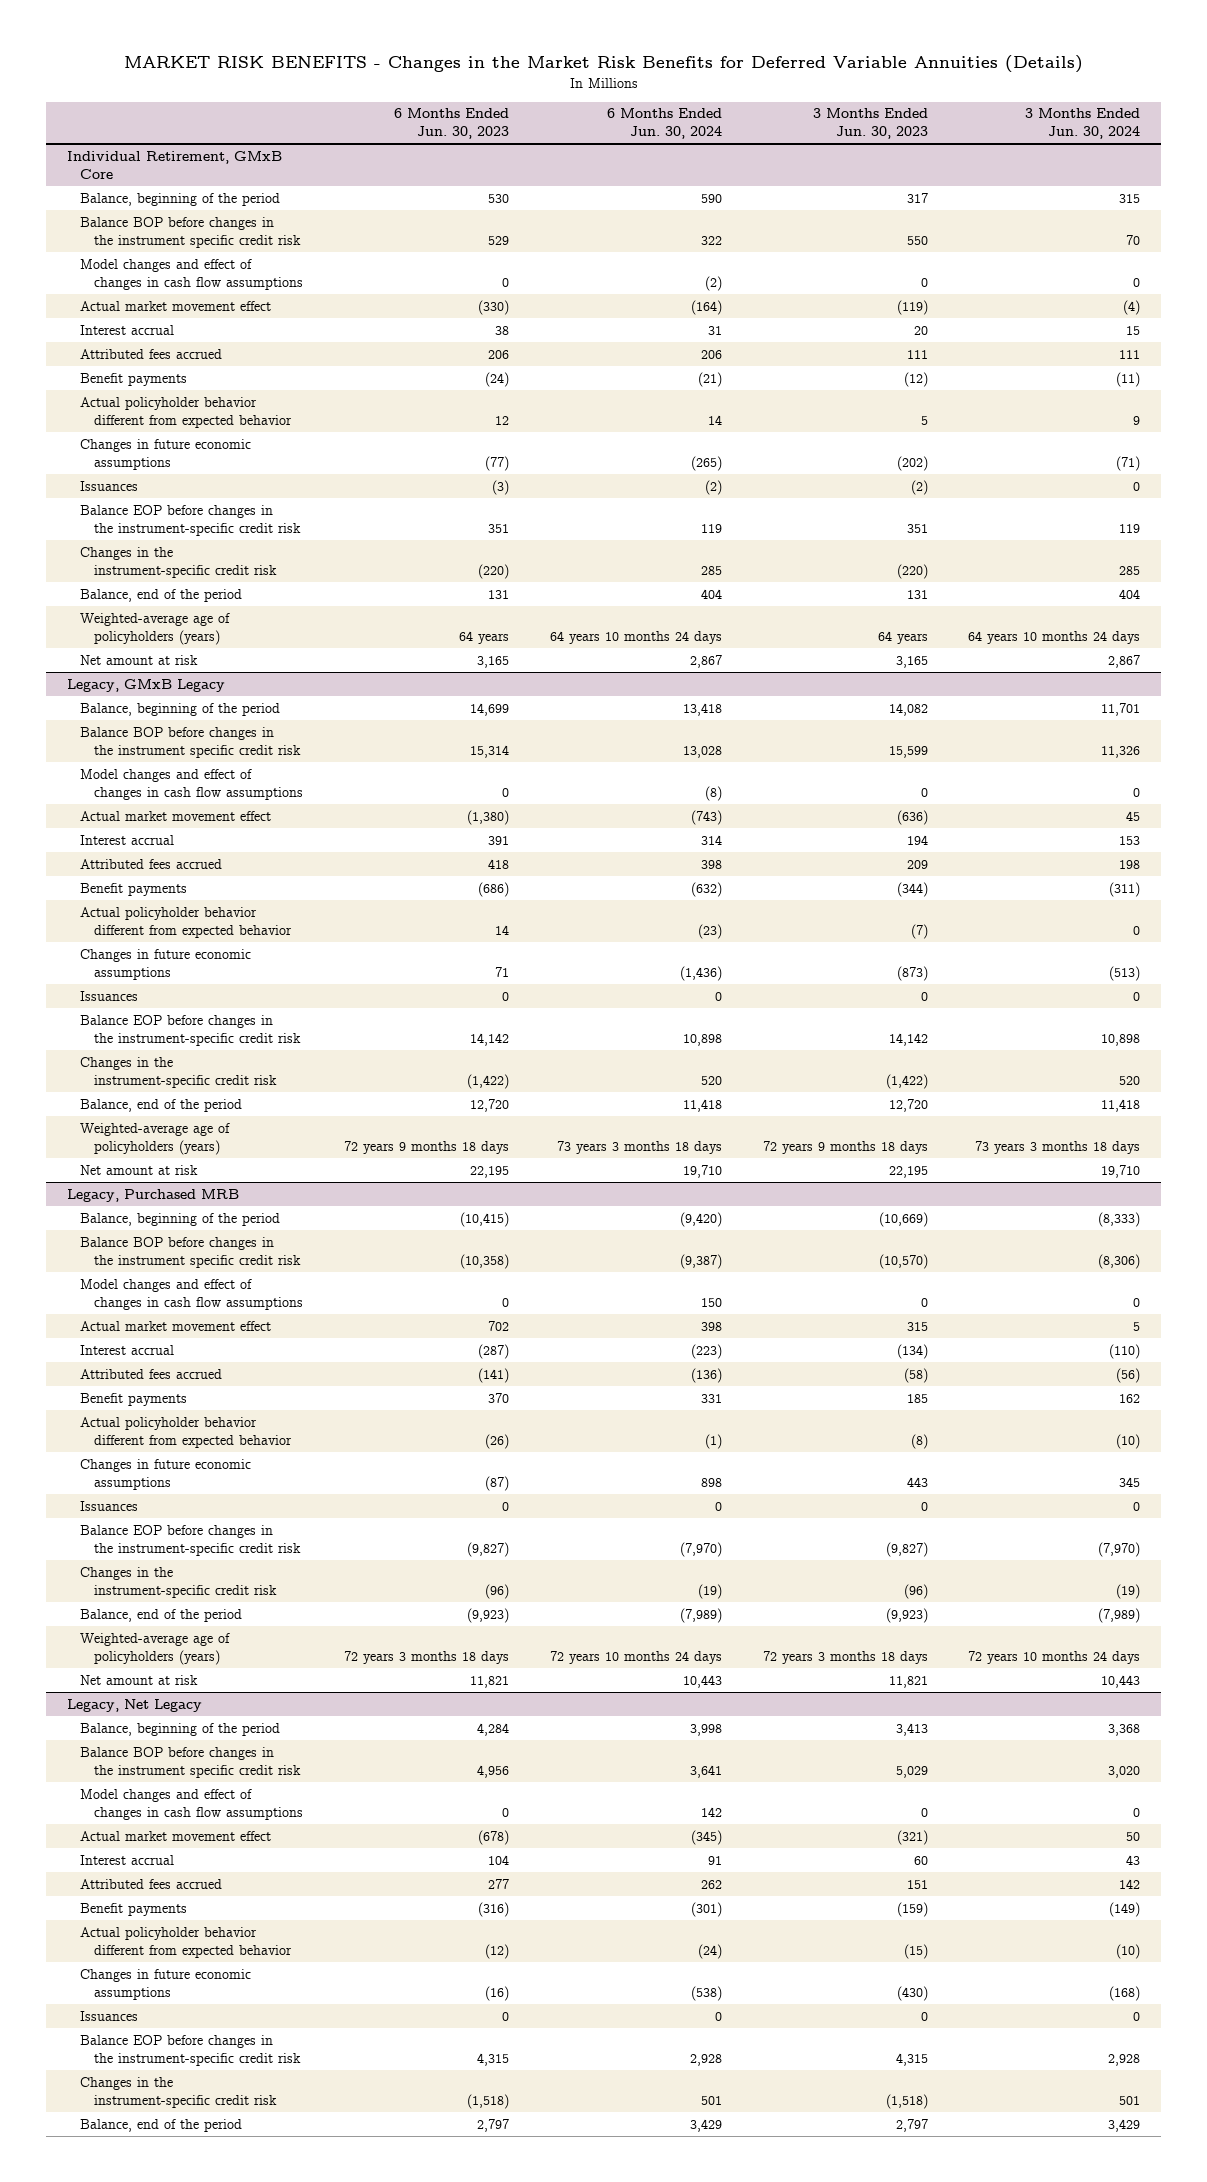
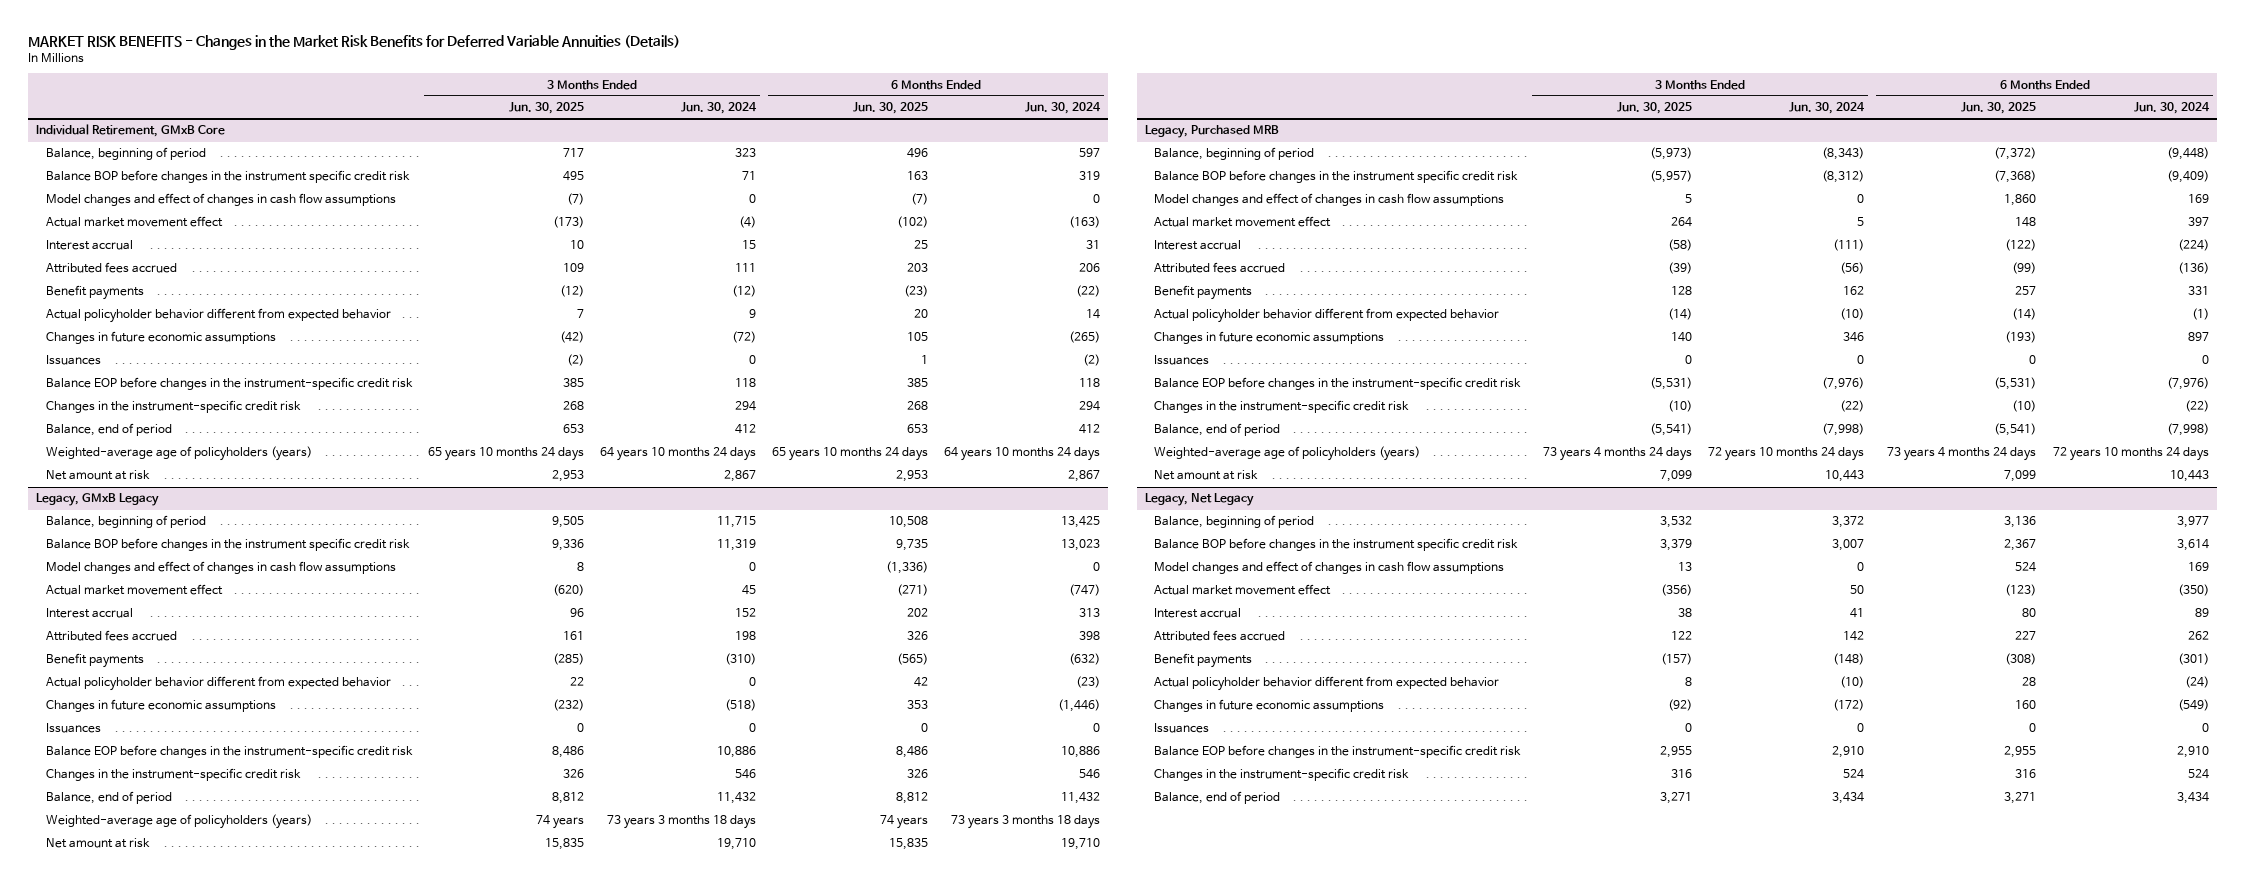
- | 6 Months Ended Jun. 30, 2023 | 6 Months Ended Jun. 30, 2024 | 3 Months Ended Jun. 30, 2023 | 3 Months Ended Jun. 30, 2024
+ | 3 Months Ended Jun. 30, 2025 | 3 Months Ended Jun. 30, 2024 | 6 Months Ended Jun. 30, 2025 | 6 Months Ended Jun. 30, 2024
@ Individual Retirement, GMxB Core
- Balance, beginning of the period | 530 | 590 | 317 | 315
- Balance BOP before changes in the instrument specific credit risk | 529 | 322 | 550 | 70
- Model changes and effect of changes in cash flow assumptions | 0 | (2) | 0 | 0
- Actual market movement effect | (330) | (164) | (119) | (4)
+ Balance, beginning of period | 717 | 323 | 496 | 597
+ Balance BOP before changes in the instrument specific credit risk | 495 | 71 | 163 | 319
+ Model changes and effect of changes in cash flow assumptions | (7) | 0 | (7) | 0
+ Actual market movement effect | (173) | (4) | (102) | (163)
- Benefit payments | (24) | (21) | (12) | (11)
+ Benefit payments | (12) | (12) | (23) | (22)
- Changes in future economic assumptions | (77) | (265) | (202) | (71)
+ Changes in future economic assumptions | (42) | (72) | 105 | (265)
- Balance EOP before changes in the instrument-specific credit risk | 351 | 119 | 351 | 119
- Changes in the instrument-specific credit risk | (220) | 285 | (220) | 285
- Balance, end of the period | 131 | 404 | 131 | 404
+ Balance EOP before changes in the instrument-specific credit risk | 385 | 118 | 385 | 118
+ Changes in the instrument-specific credit risk | 268 | 294 | 268 | 294
+ Balance, end of period | 653 | 412 | 653 | 412
@ Legacy, GMxB Legacy
- Balance, beginning of the period | 14,699 | 13,418 | 14,082 | 11,701
- Balance BOP before changes in the instrument specific credit risk | 15,314 | 13,028 | 15,599 | 11,326
- Model changes and effect of changes in cash flow assumptions | 0 | (8) | 0 | 0
- Actual market movement effect | (1,380) | (743) | (636) | 45
- Interest accrual | 391 | 314 | 194 | 153
+ Balance, beginning of period | 9,505 | 11,715 | 10,508 | 13,425
+ Balance BOP before changes in the instrument specific credit risk | 9,336 | 11,319 | 9,735 | 13,023
+ Model changes and effect of changes in cash flow assumptions | 8 | 0 | (1,336) | 0
+ Actual market movement effect | (620) | 45 | (271) | (747)
+ Interest accrual | 96 | 152 | 202 | 313
- Benefit payments | (686) | (632) | (344) | (311)
+ Benefit payments | (285) | (310) | (565) | (632)
- Changes in future economic assumptions | 71 | (1,436) | (873) | (513)
+ Changes in future economic assumptions | (232) | (518) | 353 | (1,446)
- Balance EOP before changes in the instrument-specific credit risk | 14,142 | 10,898 | 14,142 | 10,898
- Changes in the instrument-specific credit risk | (1,422) | 520 | (1,422) | 520
- Balance, end of the period | 12,720 | 11,418 | 12,720 | 11,418
+ Balance EOP before changes in the instrument-specific credit risk | 8,486 | 10,886 | 8,486 | 10,886
+ Changes in the instrument-specific credit risk | 326 | 546 | 326 | 546
+ Balance, end of period | 8,812 | 11,432 | 8,812 | 11,432
@ Legacy, Purchased MRB
- Balance, beginning of the period | (10,415) | (9,420) | (10,669) | (8,333)
- Balance BOP before changes in the instrument specific credit risk | (10,358) | (9,387) | (10,570) | (8,306)
- Model changes and effect of changes in cash flow assumptions | 0 | 150 | 0 | 0
- Actual market movement effect | 702 | 398 | 315 | 5
- Interest accrual | (287) | (223) | (134) | (110)
+ Balance, beginning of period | (5,973) | (8,343) | (7,372) | (9,448)
+ Balance BOP before changes in the instrument specific credit risk | (5,957) | (8,312) | (7,368) | (9,409)
+ Model changes and effect of changes in cash flow assumptions | 5 | 0 | 1,860 | 169
+ Actual market movement effect | 264 | 5 | 148 | 397
+ Interest accrual | (58) | (111) | (122) | (224)
- Changes in future economic assumptions | (87) | 898 | 443 | 345
+ Changes in future economic assumptions | 140 | 346 | (193) | 897
- Balance EOP before changes in the instrument-specific credit risk | (9,827) | (7,970) | (9,827) | (7,970)
- Changes in the instrument-specific credit risk | (96) | (19) | (96) | (19)
- Balance, end of the period | (9,923) | (7,989) | (9,923) | (7,989)
+ Balance EOP before changes in the instrument-specific credit risk | (5,531) | (7,976) | (5,531) | (7,976)
+ Changes in the instrument-specific credit risk | (10) | (22) | (10) | (22)
+ Balance, end of period | (5,541) | (7,998) | (5,541) | (7,998)
@ Legacy, Net Legacy
- Balance, beginning of the period | 4,284 | 3,998 | 3,413 | 3,368
- Balance BOP before changes in the instrument specific credit risk | 4,956 | 3,641 | 5,029 | 3,020
- Model changes and effect of changes in cash flow assumptions | 0 | 142 | 0 | 0
- Actual market movement effect | (678) | (345) | (321) | 50
- Interest accrual | 104 | 91 | 60 | 43
+ Balance, beginning of period | 3,532 | 3,372 | 3,136 | 3,977
+ Balance BOP before changes in the instrument specific credit risk | 3,379 | 3,007 | 2,367 | 3,614
+ Model changes and effect of changes in cash flow assumptions | 13 | 0 | 524 | 169
+ Actual market movement effect | (356) | 50 | (123) | (350)
+ Interest accrual | 38 | 41 | 80 | 89
- Benefit payments | (316) | (301) | (159) | (149)
+ Benefit payments | (157) | (148) | (308) | (301)
- Changes in future economic assumptions | (16) | (538) | (430) | (168)
+ Changes in future economic assumptions | (92) | (172) | 160 | (549)
- Balance EOP before changes in the instrument-specific credit risk | 4,315 | 2,928 | 4,315 | 2,928
- Changes in the instrument-specific credit risk | (1,518) | 501 | (1,518) | 501
- Balance, end of the period | 2,797 | 3,429 | 2,797 | 3,429
+ Balance EOP before changes in the instrument-specific credit risk | 2,955 | 2,910 | 2,955 | 2,910
+ Changes in the instrument-specific credit risk | 316 | 524 | 316 | 524
+ Balance, end of period | 3,271 | 3,434 | 3,271 | 3,434

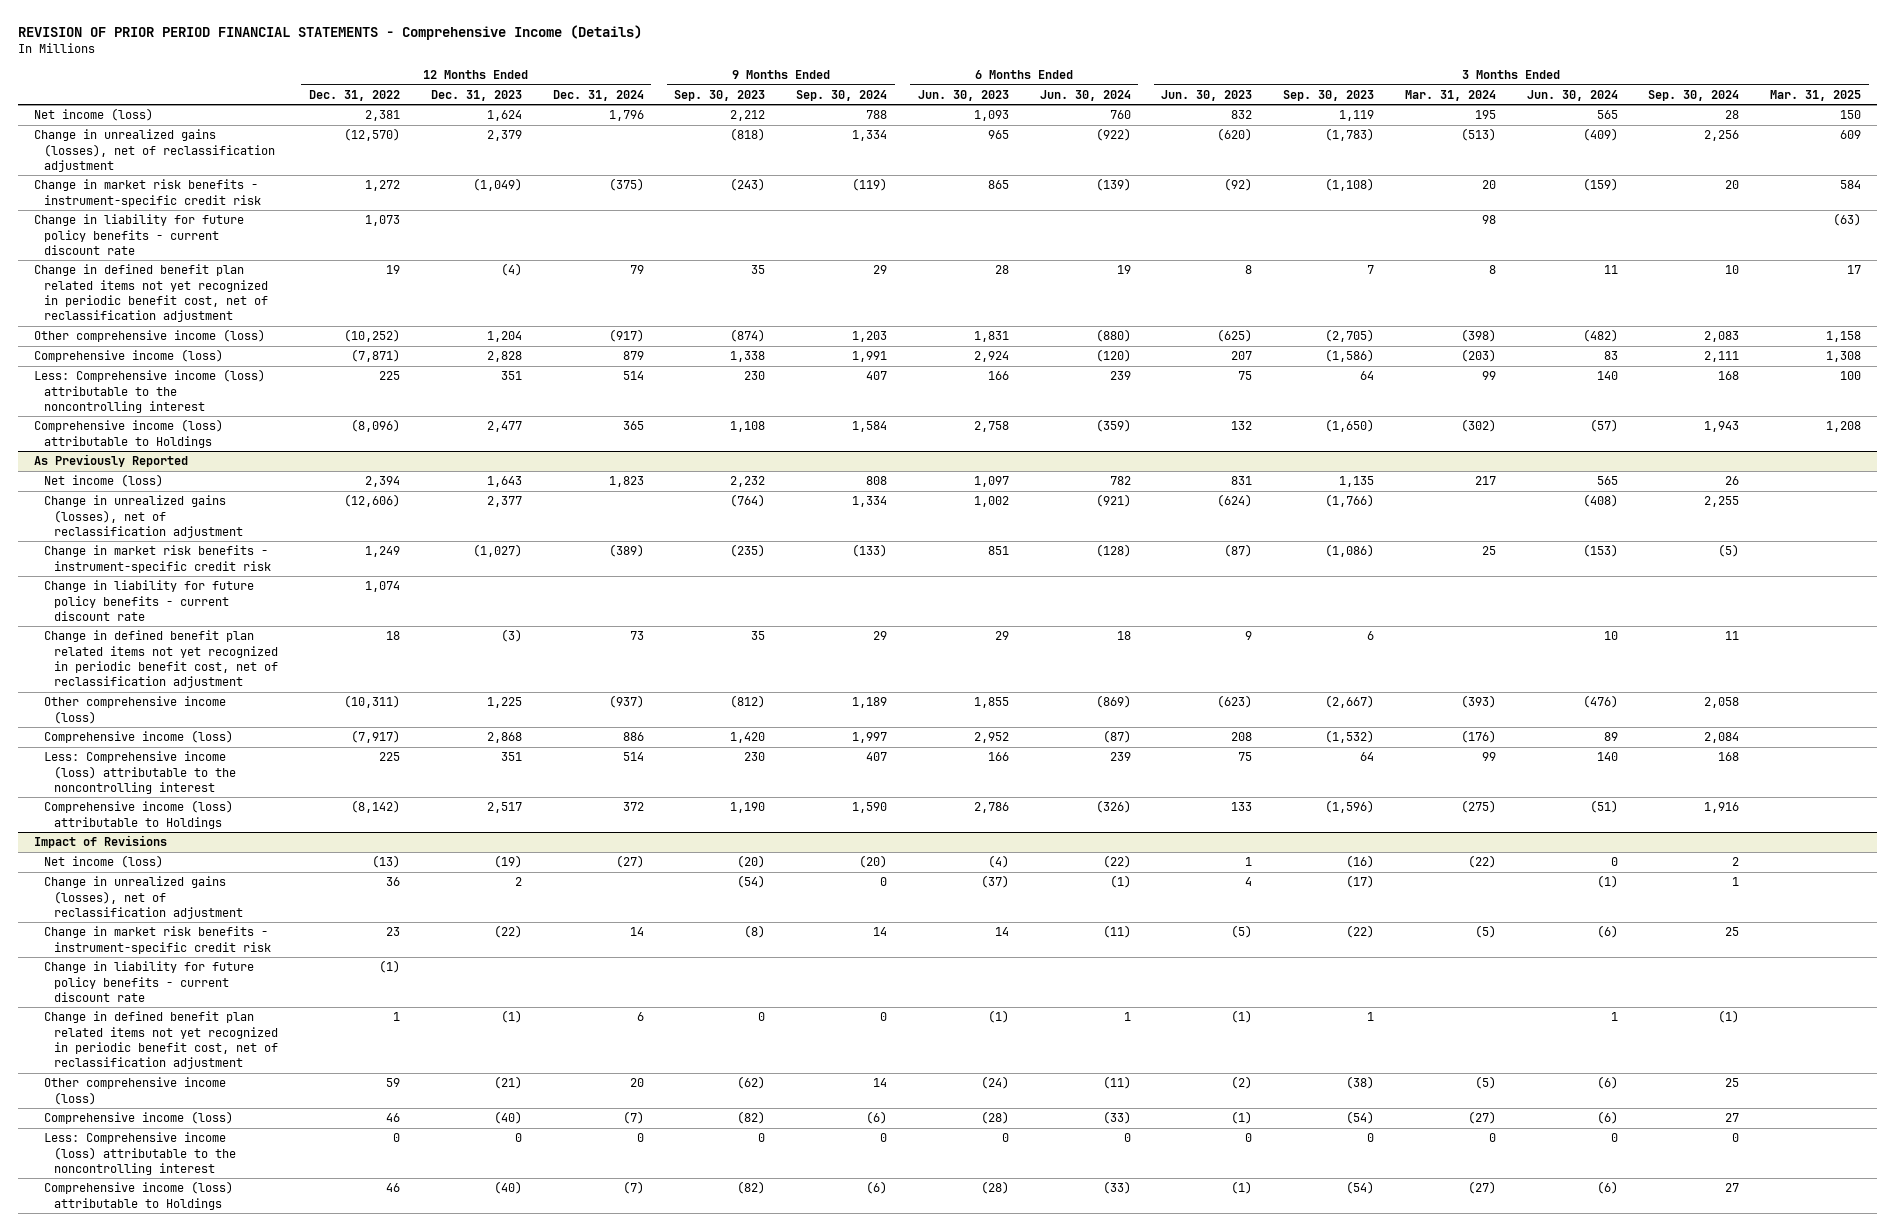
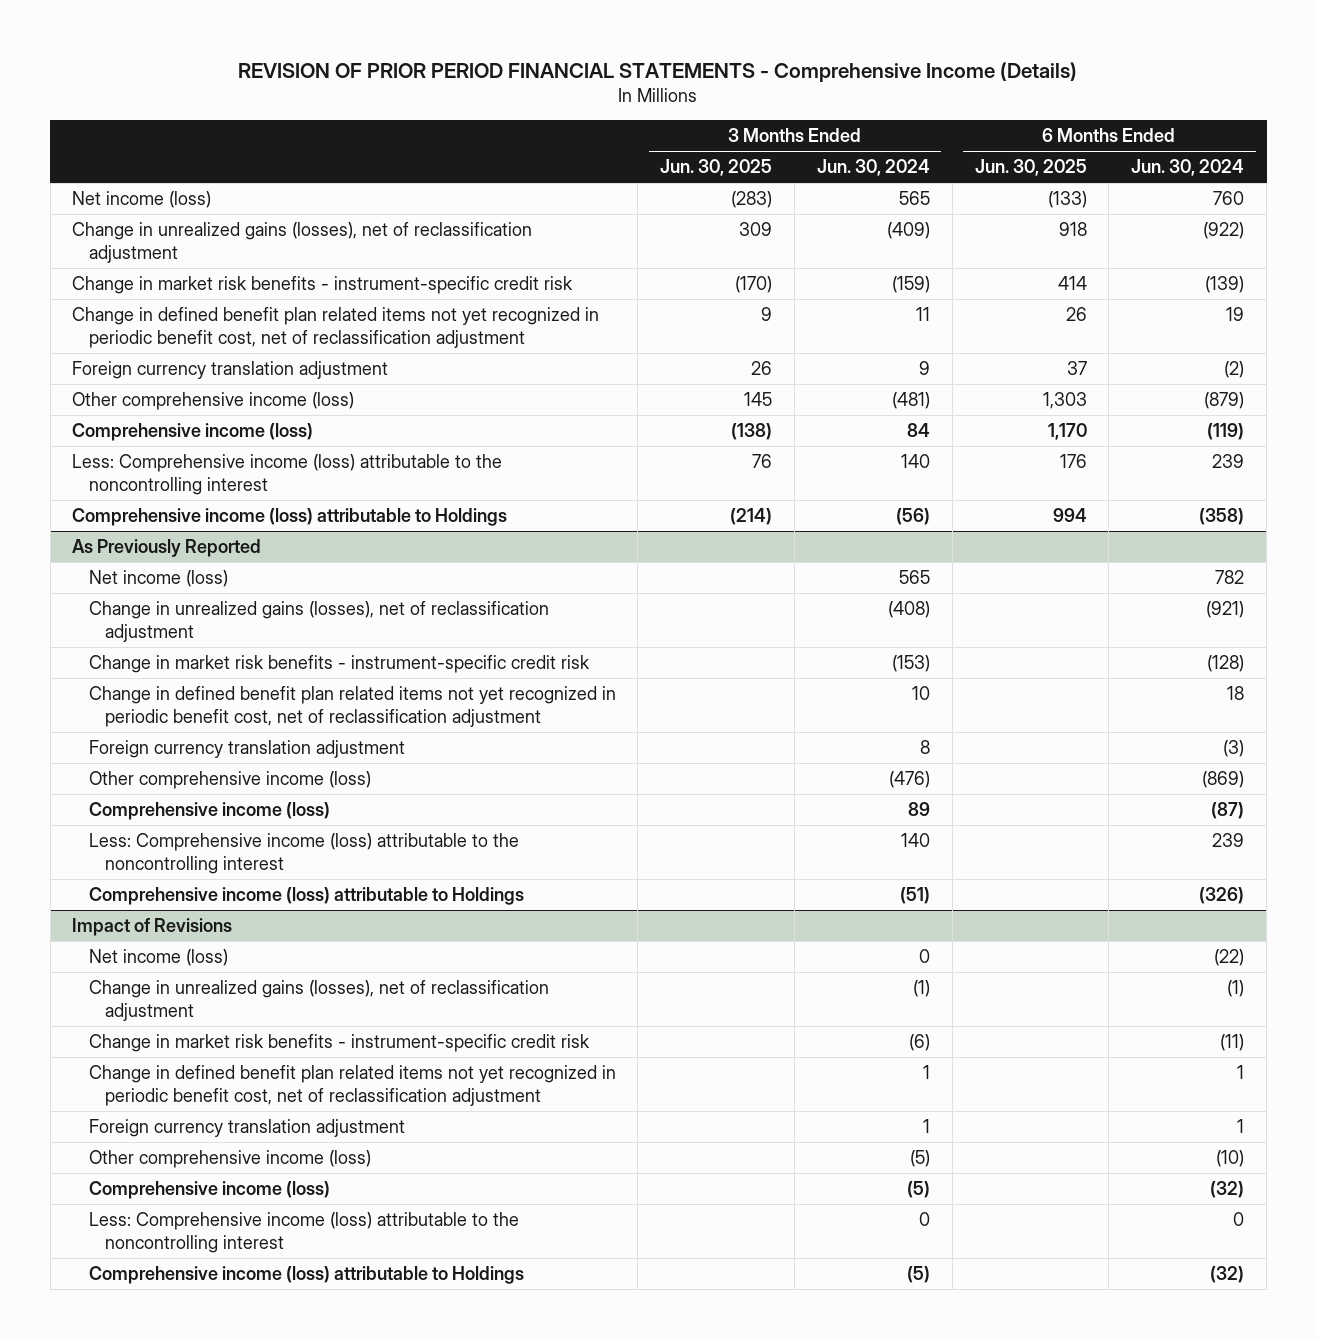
- | 12 Months Ended Dec. 31, 2022 | 12 Months Ended Dec. 31, 2023 | 12 Months Ended Dec. 31, 2024 | 9 Months Ended Sep. 30, 2023 | 9 Months Ended Sep. 30, 2024 | 6 Months Ended Jun. 30, 2023 | 6 Months Ended Jun. 30, 2024 | 3 Months Ended Jun. 30, 2023 | 3 Months Ended Sep. 30, 2023 | 3 Months Ended Mar. 31, 2024 | 3 Months Ended Jun. 30, 2024 | 3 Months Ended Sep. 30, 2024 | 3 Months Ended Mar. 31, 2025
+ | 3 Months Ended Jun. 30, 2025 | 3 Months Ended Jun. 30, 2024 | 6 Months Ended Jun. 30, 2025 | 6 Months Ended Jun. 30, 2024
- Change in liability for future policy benefits - current discount rate | 1,073 | | | | | | | | | 98 | | | (63)
- Other comprehensive income (loss) | (10,252) | 1,204 | (917) | (874) | 1,203 | 1,831 | (880) | (625) | (2,705) | (398) | (482) | 2,083 | 1,158
- Comprehensive income (loss) | (7,871) | 2,828 | 879 | 1,338 | 1,991 | 2,924 | (120) | 207 | (1,586) | (203) | 83 | 2,111 | 1,308
+ Foreign currency translation adjustment | 26 | 9 | 37 | (2)
+ Other comprehensive income (loss) | 145 | (481) | 1,303 | (879)
+ Comprehensive income (loss) | (138) | 84 | 1,170 | (119)
- Comprehensive income (loss) attributable to Holdings | (8,096) | 2,477 | 365 | 1,108 | 1,584 | 2,758 | (359) | 132 | (1,650) | (302) | (57) | 1,943 | 1,208
+ Comprehensive income (loss) attributable to Holdings | (214) | (56) | 994 | (358)
@ As Previously Reported
- Change in liability for future policy benefits - current discount rate | 1,074 | | | | | | | | | | | |
+ Foreign currency translation adjustment | | 8 | | (3)
@ Impact of Revisions
- Change in liability for future policy benefits - current discount rate | (1) | | | | | | | | | | | |
- Other comprehensive income (loss) | 59 | (21) | 20 | (62) | 14 | (24) | (11) | (2) | (38) | (5) | (6) | 25 |
- Comprehensive income (loss) | 46 | (40) | (7) | (82) | (6) | (28) | (33) | (1) | (54) | (27) | (6) | 27 |
+ Foreign currency translation adjustment | | 1 | | 1
+ Other comprehensive income (loss) | | (5) | | (10)
+ Comprehensive income (loss) | | (5) | | (32)
- Comprehensive income (loss) attributable to Holdings | 46 | (40) | (7) | (82) | (6) | (28) | (33) | (1) | (54) | (27) | (6) | 27 |
+ Comprehensive income (loss) attributable to Holdings | | (5) | | (32)

